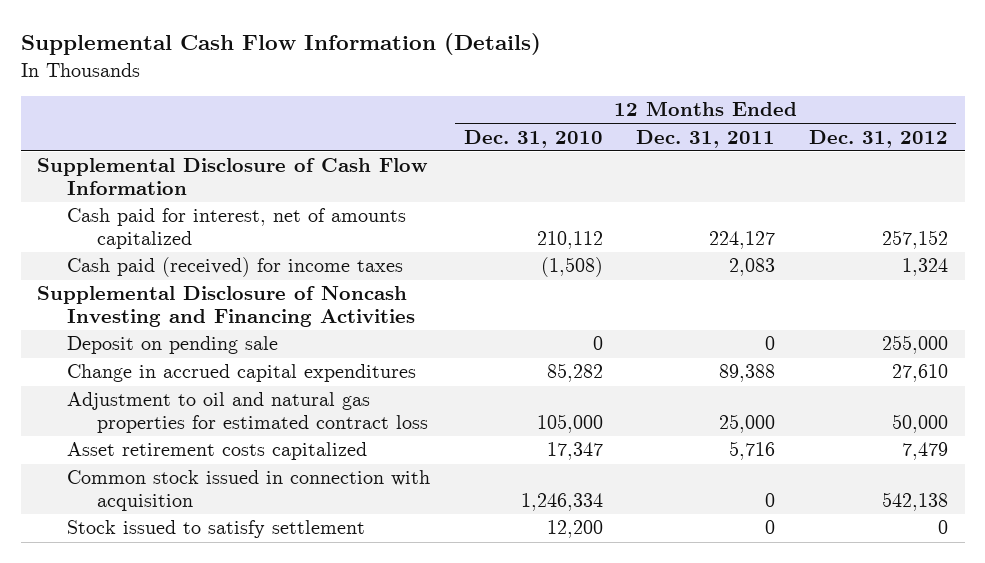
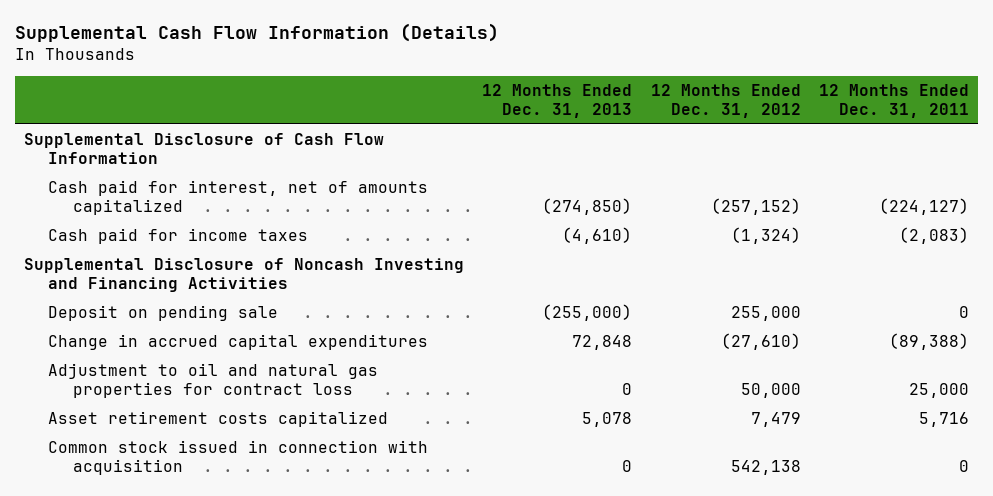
- | 12 Months Ended Dec. 31, 2010 | 12 Months Ended Dec. 31, 2011 | 12 Months Ended Dec. 31, 2012
+ | 12 Months Ended Dec. 31, 2013 | 12 Months Ended Dec. 31, 2012 | 12 Months Ended Dec. 31, 2011
- Cash paid for interest, net of amounts capitalized | 210,112 | 224,127 | 257,152
- Cash paid (received) for income taxes | (1,508) | 2,083 | 1,324
+ Cash paid for interest, net of amounts capitalized | (274,850) | (257,152) | (224,127)
+ Cash paid for income taxes | (4,610) | (1,324) | (2,083)
- Change in accrued capital expenditures | 85,282 | 89,388 | 27,610
- Adjustment to oil and natural gas properties for estimated contract loss | 105,000 | 25,000 | 50,000
+ Change in accrued capital expenditures | 72,848 | (27,610) | (89,388)
+ Adjustment to oil and natural gas properties for contract loss | 0 | 50,000 | 25,000
- Stock issued to satisfy settlement | 12,200 | 0 | 0

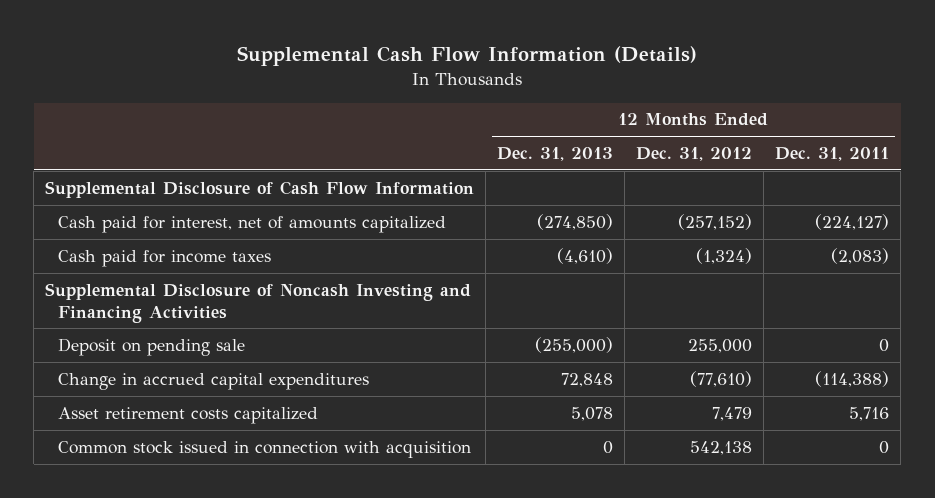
- Change in accrued capital expenditures | 72,848 | (27,610) | (89,388)
- Adjustment to oil and natural gas properties for contract loss | 0 | 50,000 | 25,000
+ Change in accrued capital expenditures | 72,848 | (77,610) | (114,388)

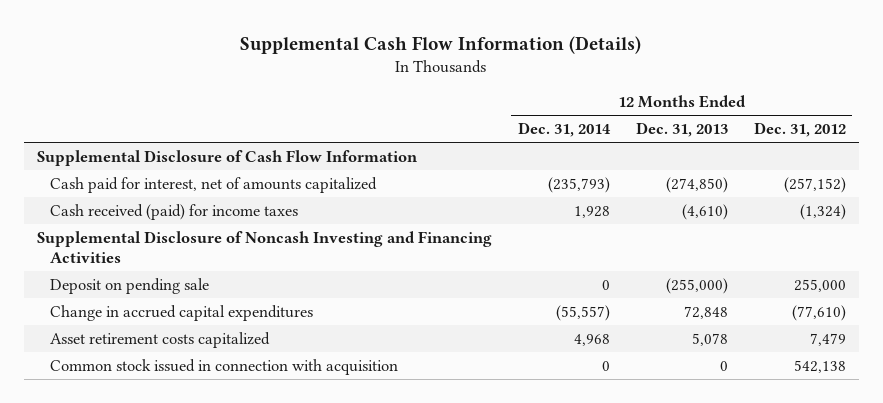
- | 12 Months Ended Dec. 31, 2013 | 12 Months Ended Dec. 31, 2012 | 12 Months Ended Dec. 31, 2011
+ | 12 Months Ended Dec. 31, 2014 | 12 Months Ended Dec. 31, 2013 | 12 Months Ended Dec. 31, 2012
- Cash paid for income taxes | (4,610) | (1,324) | (2,083)
+ Cash received (paid) for income taxes | 1,928 | (4,610) | (1,324)

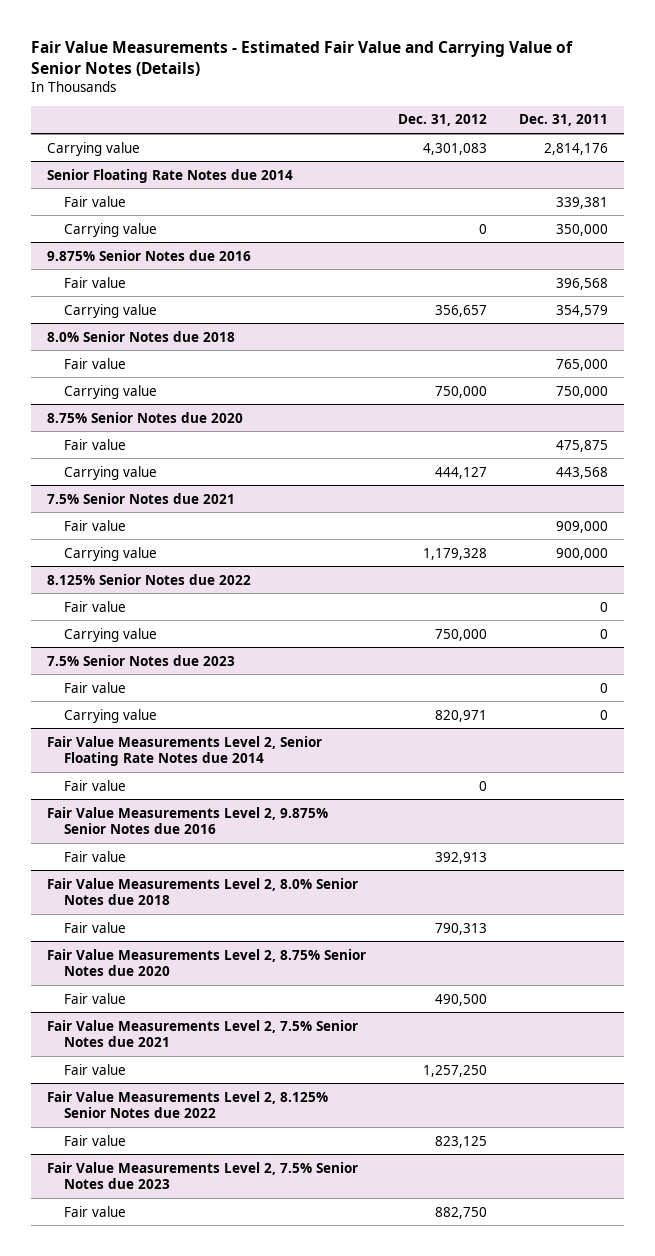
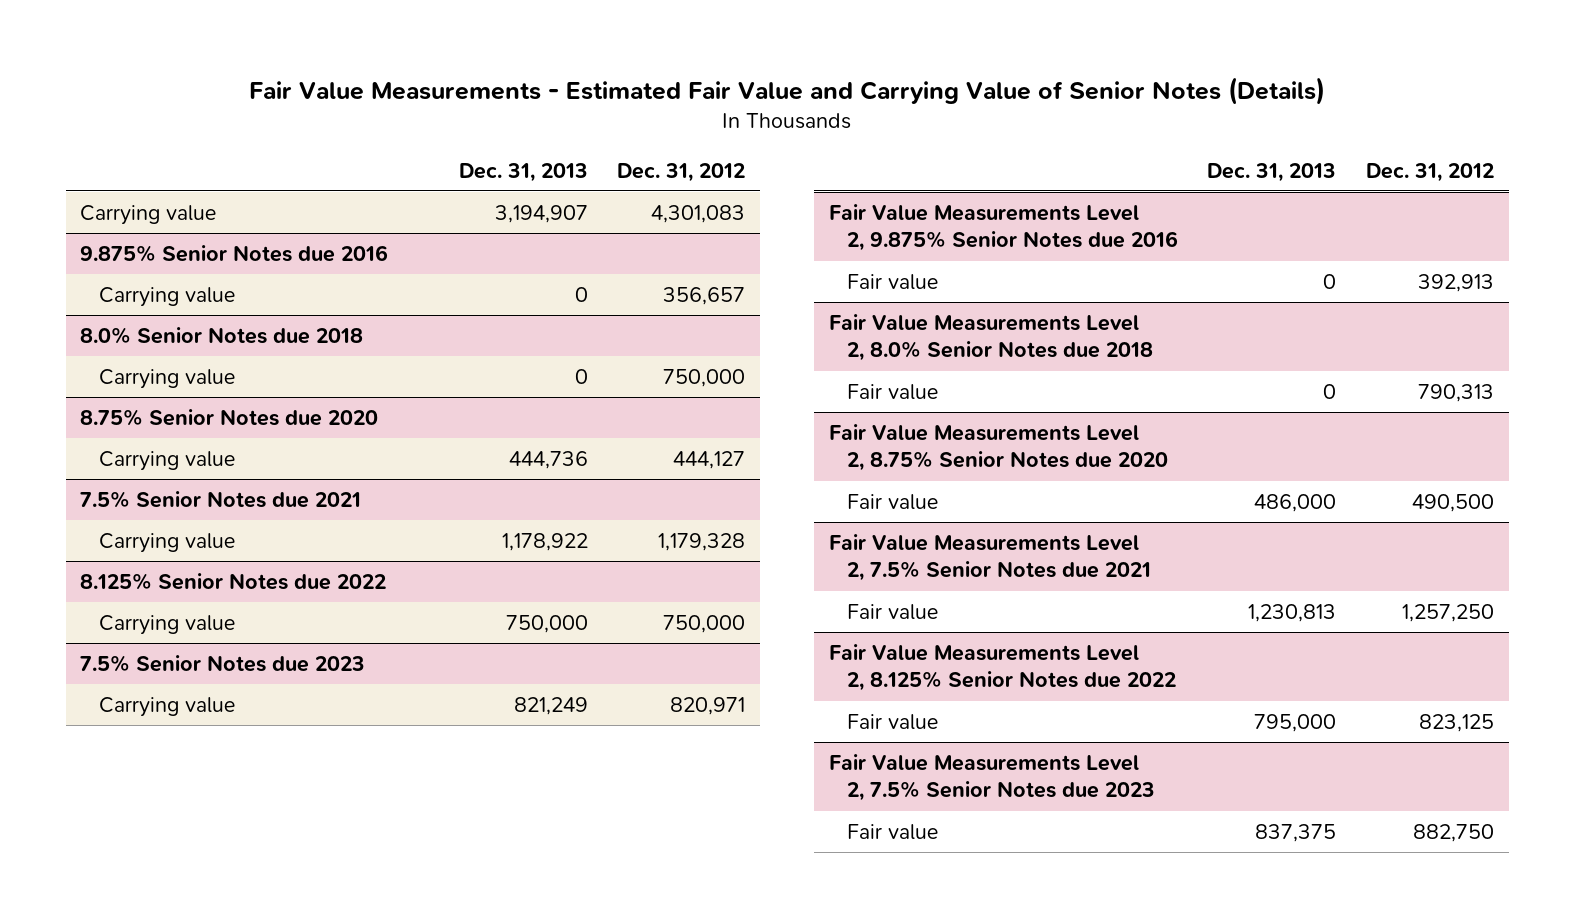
- | Dec. 31, 2012 | Dec. 31, 2011
+ | Dec. 31, 2013 | Dec. 31, 2012
- Senior Floating Rate Notes due 2014
- Fair value | | 339,381
- Carrying value | 0 | 350,000
@ 9.875% Senior Notes due 2016
- Fair value | | 396,568
@ 8.0% Senior Notes due 2018
- Fair value | | 765,000
@ 8.75% Senior Notes due 2020
- Fair value | | 475,875
@ 7.5% Senior Notes due 2021
- Fair value | | 909,000
@ 8.125% Senior Notes due 2022
- Fair value | | 0
@ 7.5% Senior Notes due 2023
- Fair value | | 0
- Fair Value Measurements Level 2, Senior Floating Rate Notes due 2014
- Fair value | 0 |

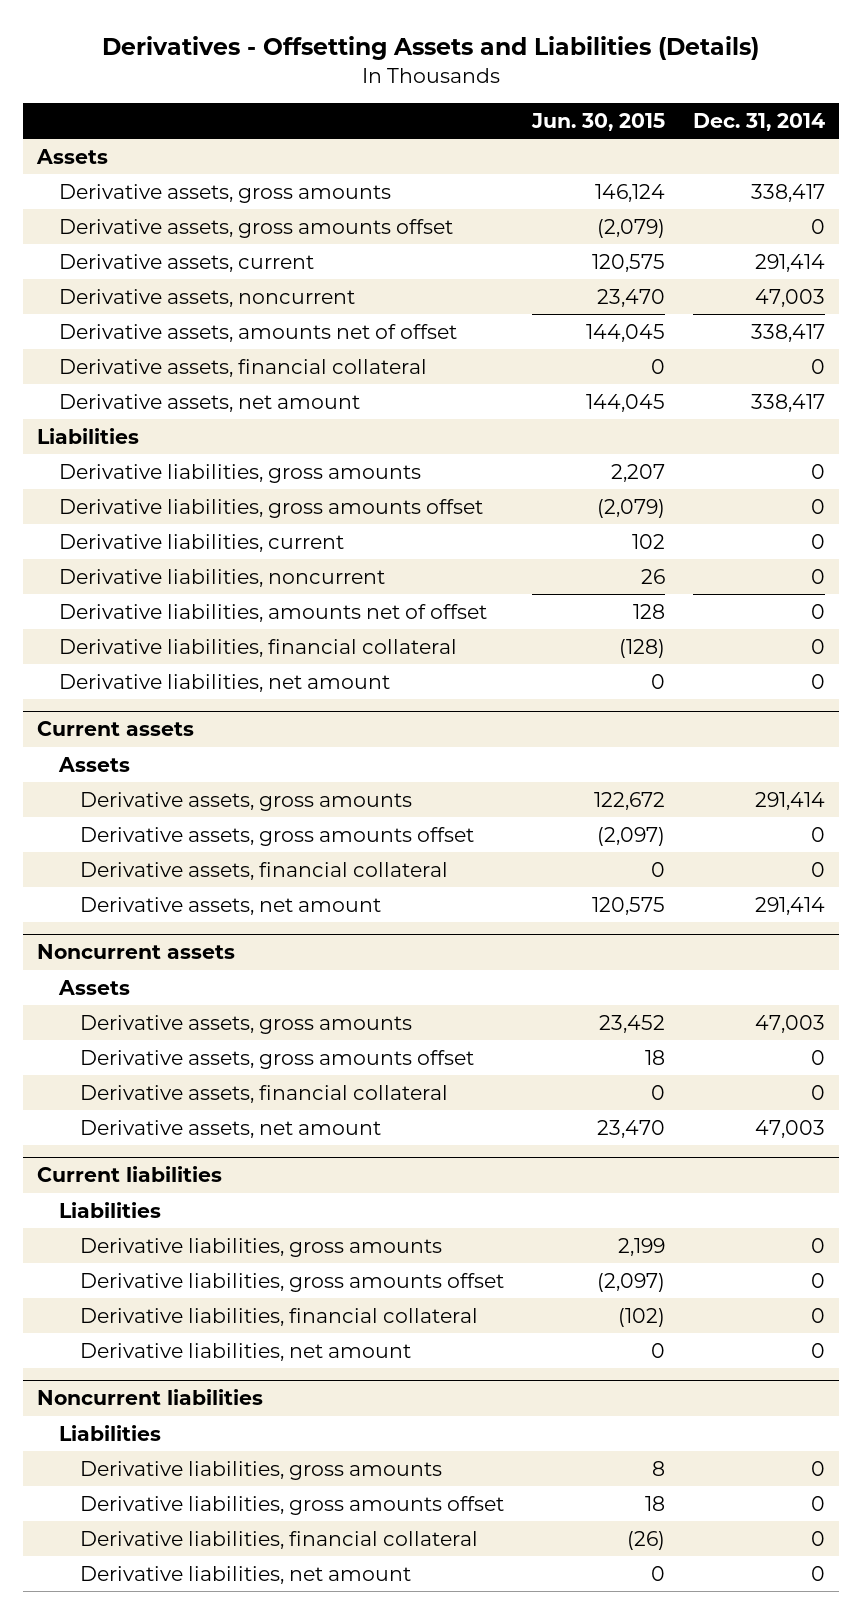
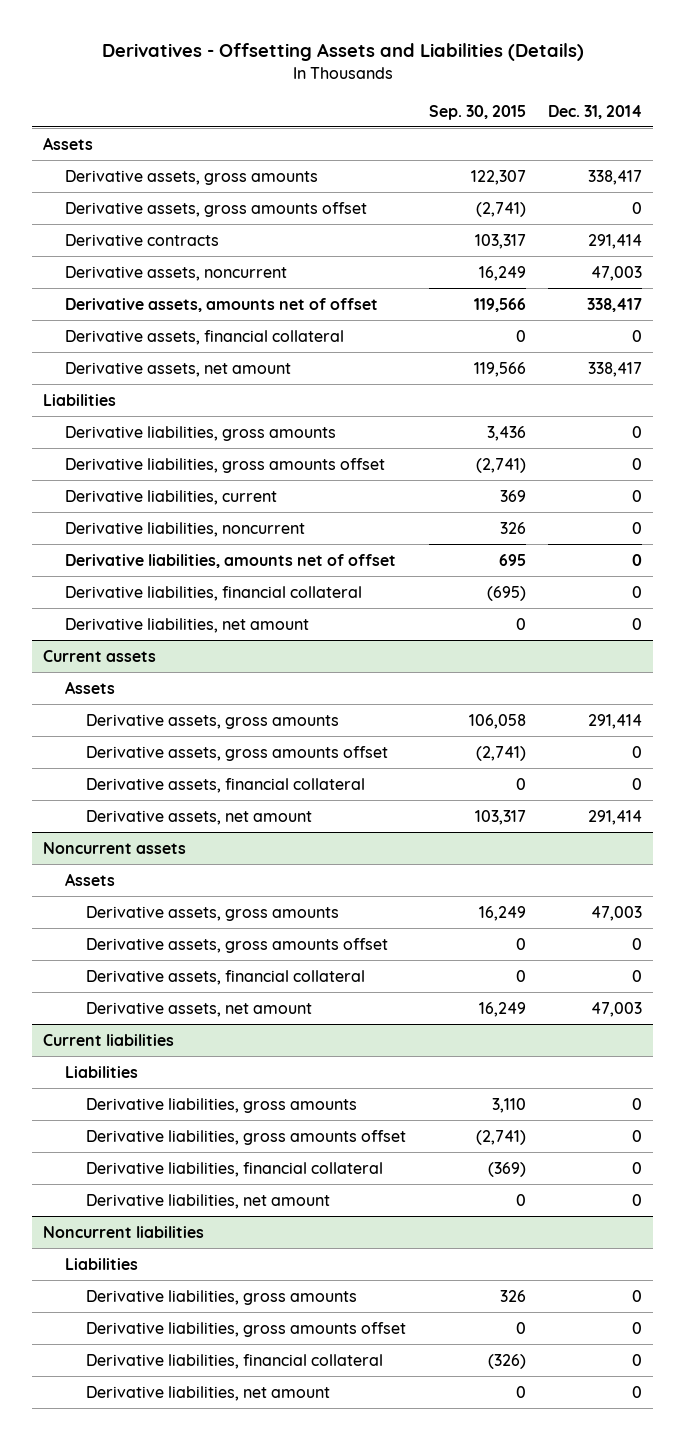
- | Jun. 30, 2015 | Dec. 31, 2014
+ | Sep. 30, 2015 | Dec. 31, 2014
- Derivative assets, current | 120,575 | 291,414
+ Derivative contracts | 103,317 | 291,414

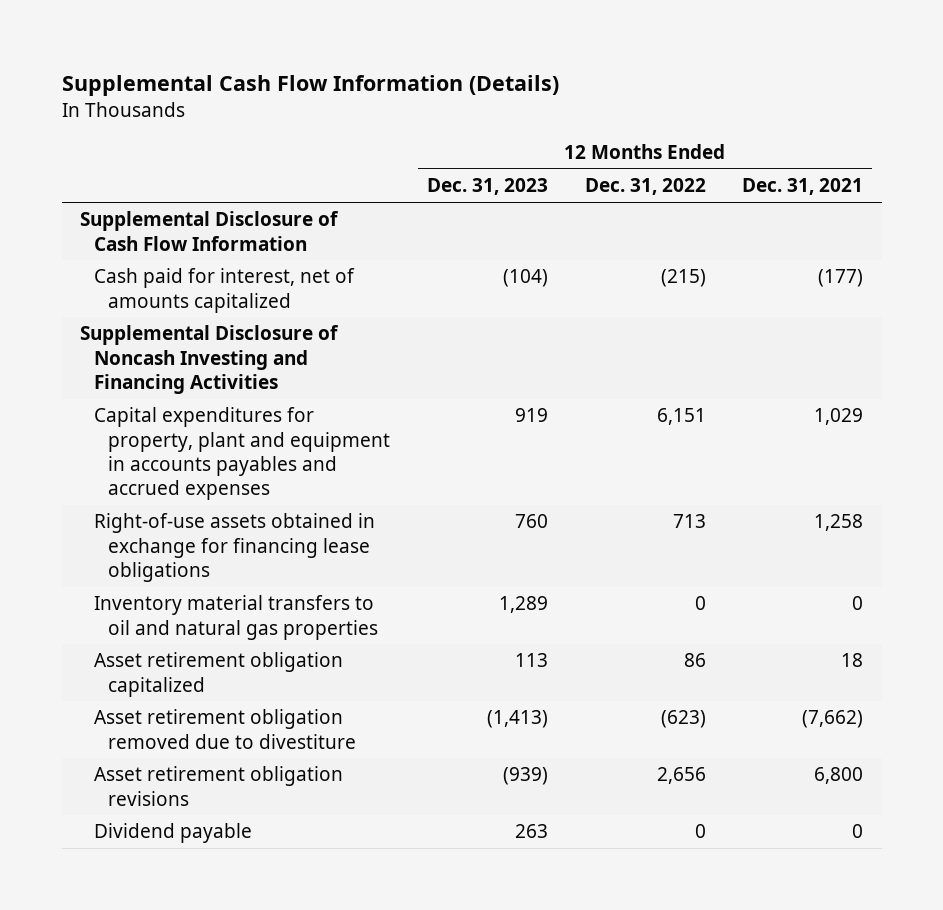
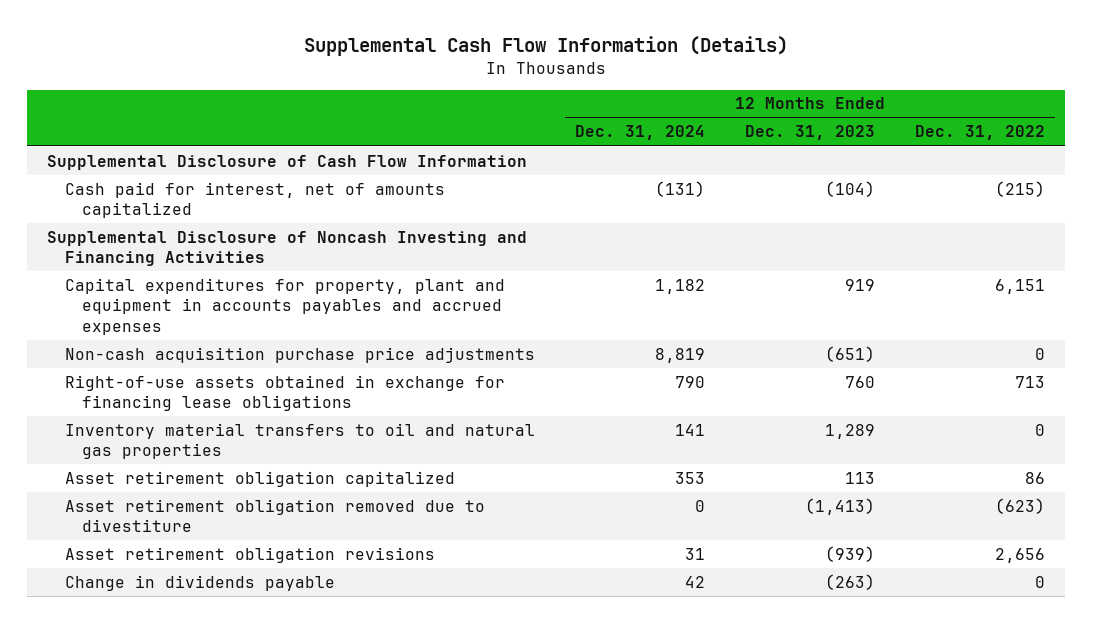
- | 12 Months Ended Dec. 31, 2023 | 12 Months Ended Dec. 31, 2022 | 12 Months Ended Dec. 31, 2021
+ | 12 Months Ended Dec. 31, 2024 | 12 Months Ended Dec. 31, 2023 | 12 Months Ended Dec. 31, 2022
+ Non-cash acquisition purchase price adjustments | 8,819 | (651) | 0
- Dividend payable | 263 | 0 | 0
+ Change in dividends payable | 42 | (263) | 0

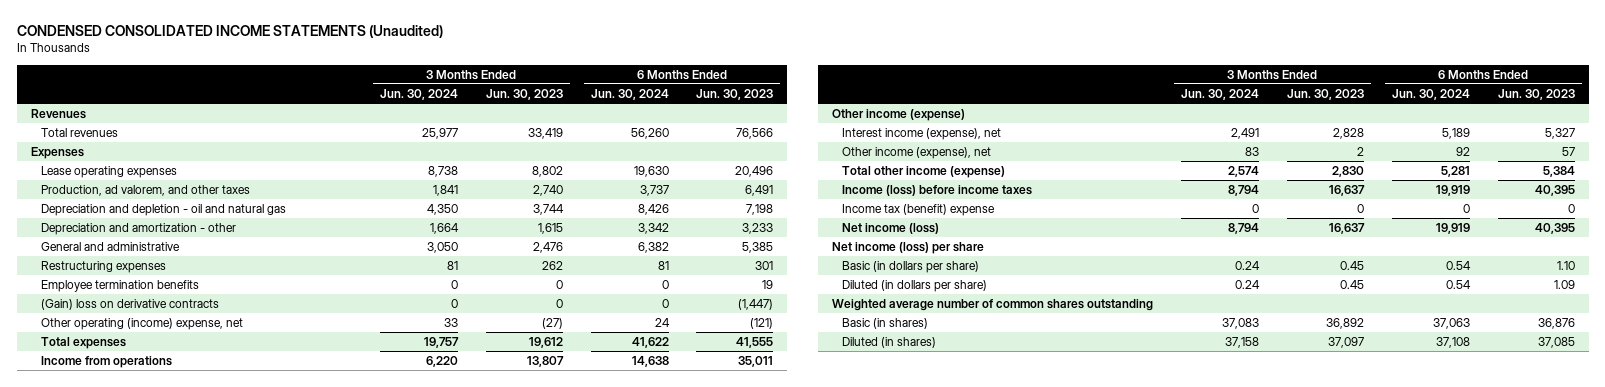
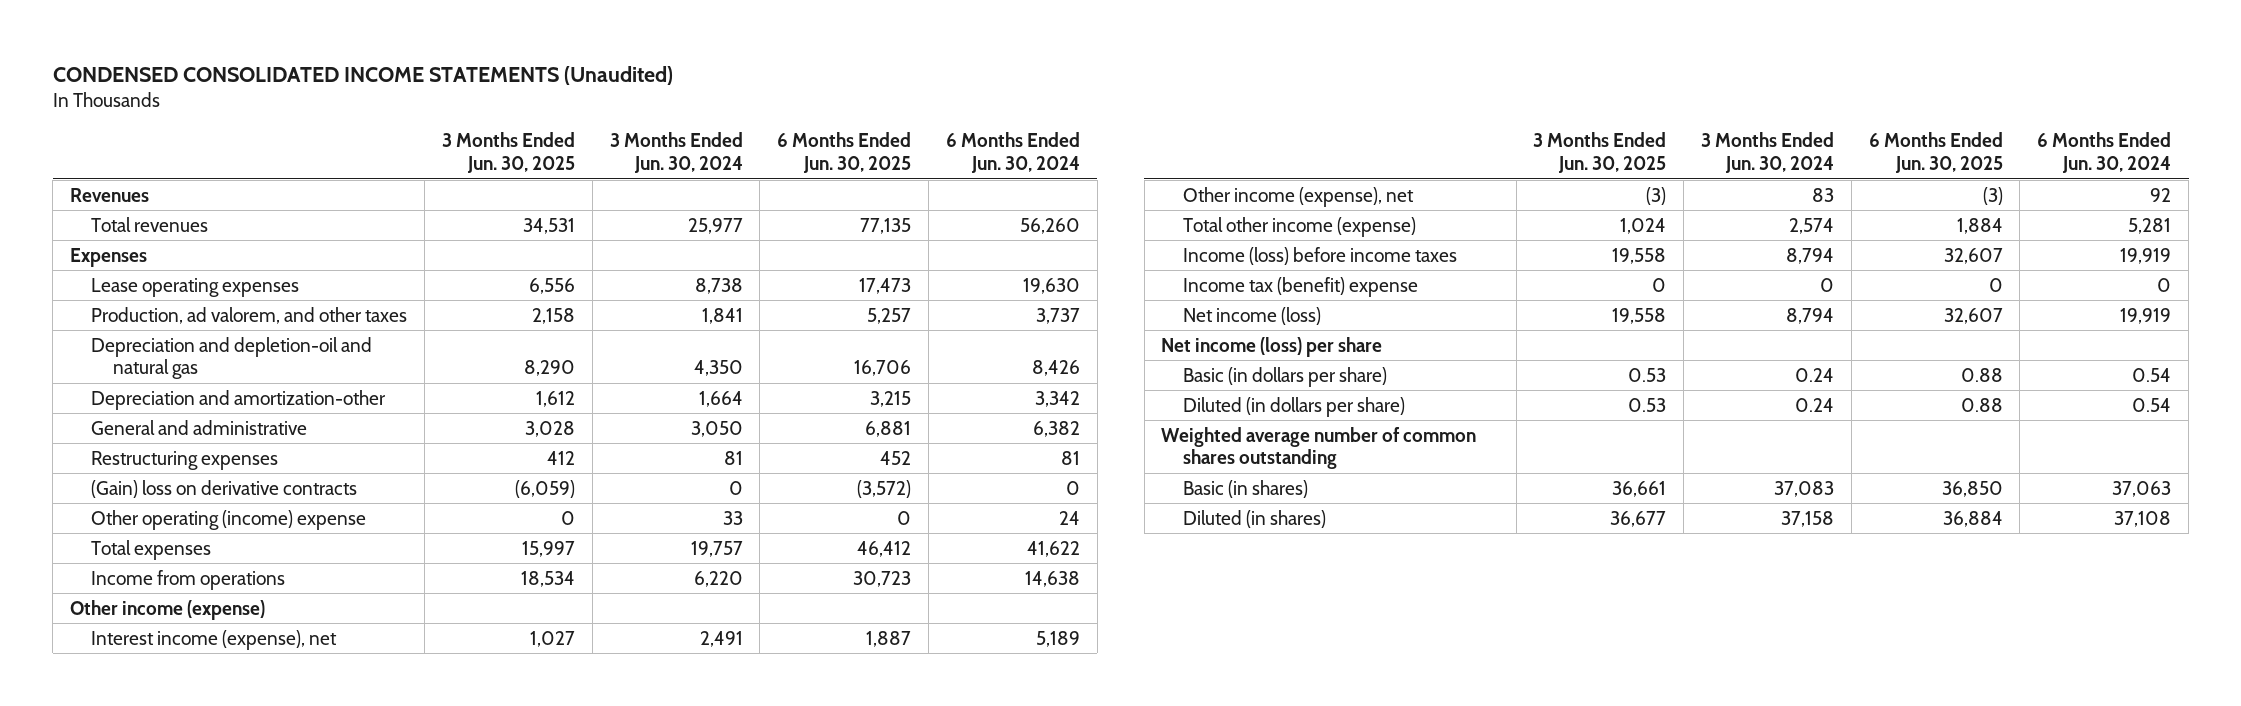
- | 3 Months Ended Jun. 30, 2024 | 3 Months Ended Jun. 30, 2023 | 6 Months Ended Jun. 30, 2024 | 6 Months Ended Jun. 30, 2023
+ | 3 Months Ended Jun. 30, 2025 | 3 Months Ended Jun. 30, 2024 | 6 Months Ended Jun. 30, 2025 | 6 Months Ended Jun. 30, 2024
- Depreciation and depletion - oil and natural gas | 4,350 | 3,744 | 8,426 | 7,198
- Depreciation and amortization - other | 1,664 | 1,615 | 3,342 | 3,233
+ Depreciation and depletion-oil and natural gas | 8,290 | 4,350 | 16,706 | 8,426
+ Depreciation and amortization-other | 1,612 | 1,664 | 3,215 | 3,342
- Employee termination benefits | 0 | 0 | 0 | 19
- Other operating (income) expense, net | 33 | (27) | 24 | (121)
+ Other operating (income) expense | 0 | 33 | 0 | 24

